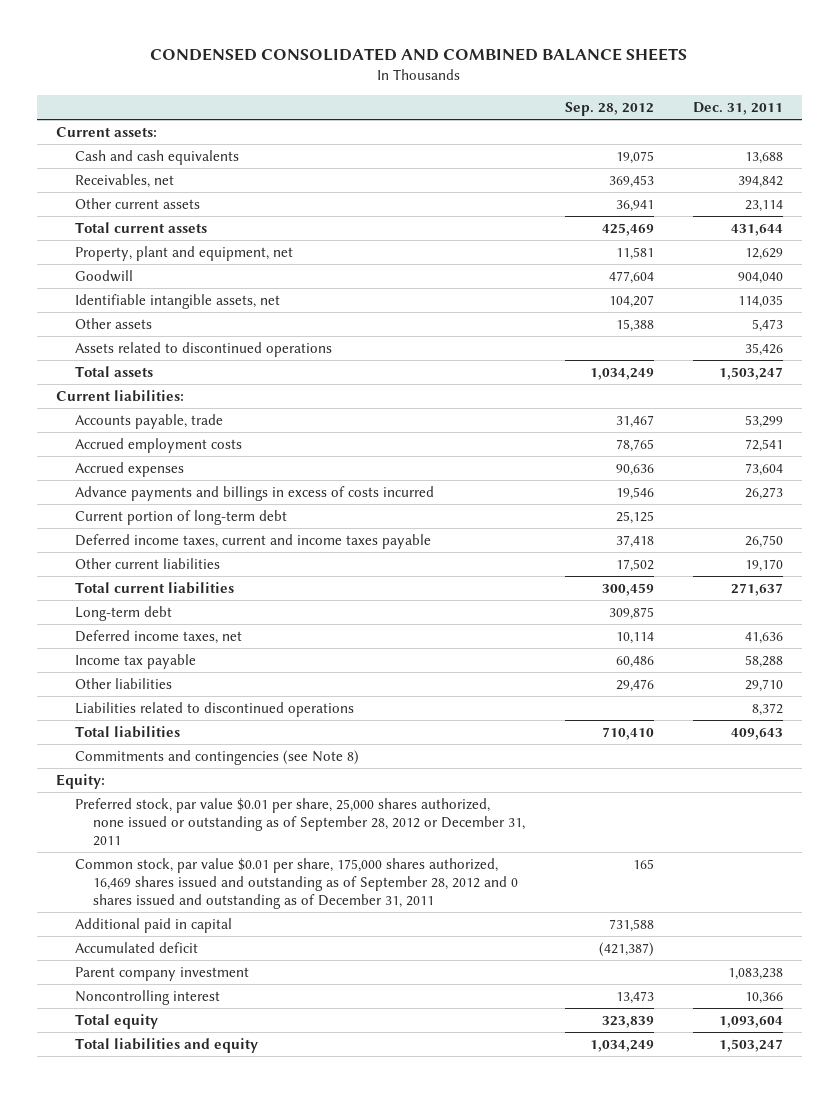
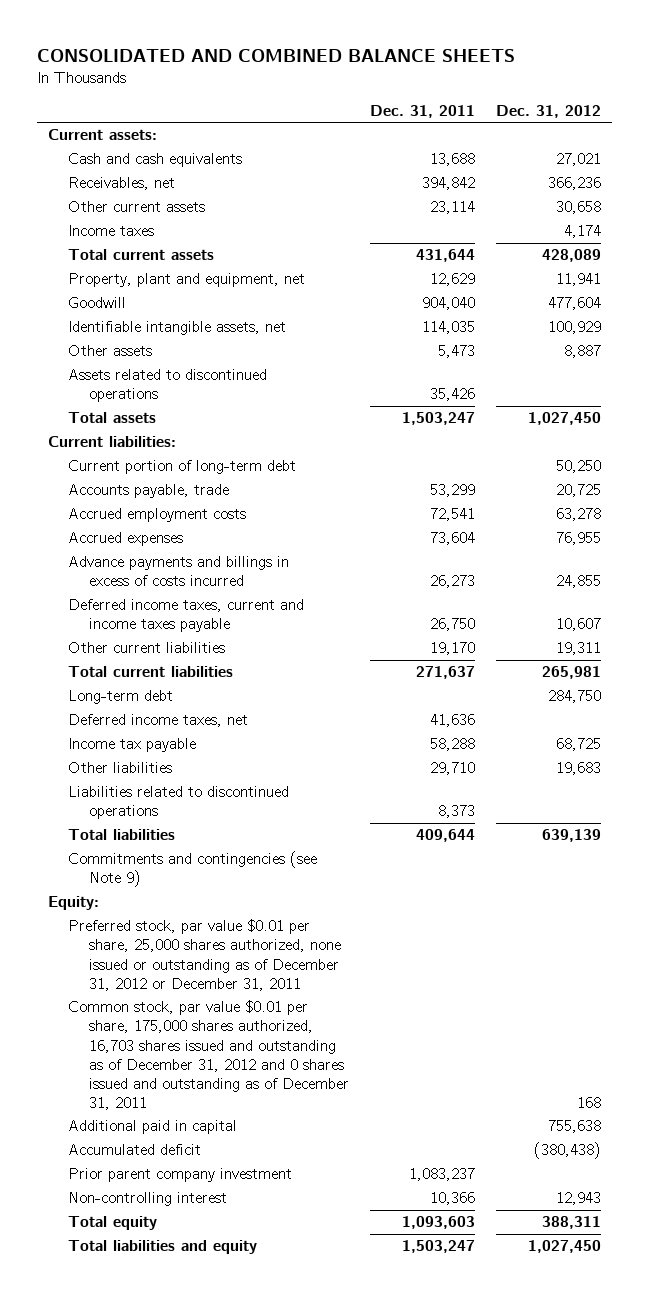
- CONDENSED CONSOLIDATED AND COMBINED BALANCE SHEETS
+ CONSOLIDATED AND COMBINED BALANCE SHEETS
- | Sep. 28, 2012 | Dec. 31, 2011
+ | Dec. 31, 2011 | Dec. 31, 2012
+ Income taxes | | 4,174
moved up: Current portion of long-term debt | | 50,250
- Liabilities related to discontinued operations | | 8,372
- Total liabilities | 710,410 | 409,643
- Commitments and contingencies (see Note 8)
+ Liabilities related to discontinued operations | 8,373 |
+ Total liabilities | 409,644 | 639,139
+ Commitments and contingencies (see Note 9)
- Preferred stock, par value $0.01 per share, 25,000 shares authorized, none issued or outstanding as of September 28, 2012 or December 31, 2011
- Common stock, par value $0.01 per share, 175,000 shares authorized, 16,469 shares issued and outstanding as of September 28, 2012 and 0 shares issued and outstanding as of December 31, 2011 | 165 |
+ Preferred stock, par value $0.01 per share, 25,000 shares authorized, none issued or outstanding as of December 31, 2012 or December 31, 2011
+ Common stock, par value $0.01 per share, 175,000 shares authorized, 16,703 shares issued and outstanding as of December 31, 2012 and 0 shares issued and outstanding as of December 31, 2011 | | 168
- Parent company investment | | 1,083,238
- Noncontrolling interest | 13,473 | 10,366
- Total equity | 323,839 | 1,093,604
+ Prior parent company investment | 1,083,237 |
+ Non-controlling interest | 10,366 | 12,943
+ Total equity | 1,093,603 | 388,311

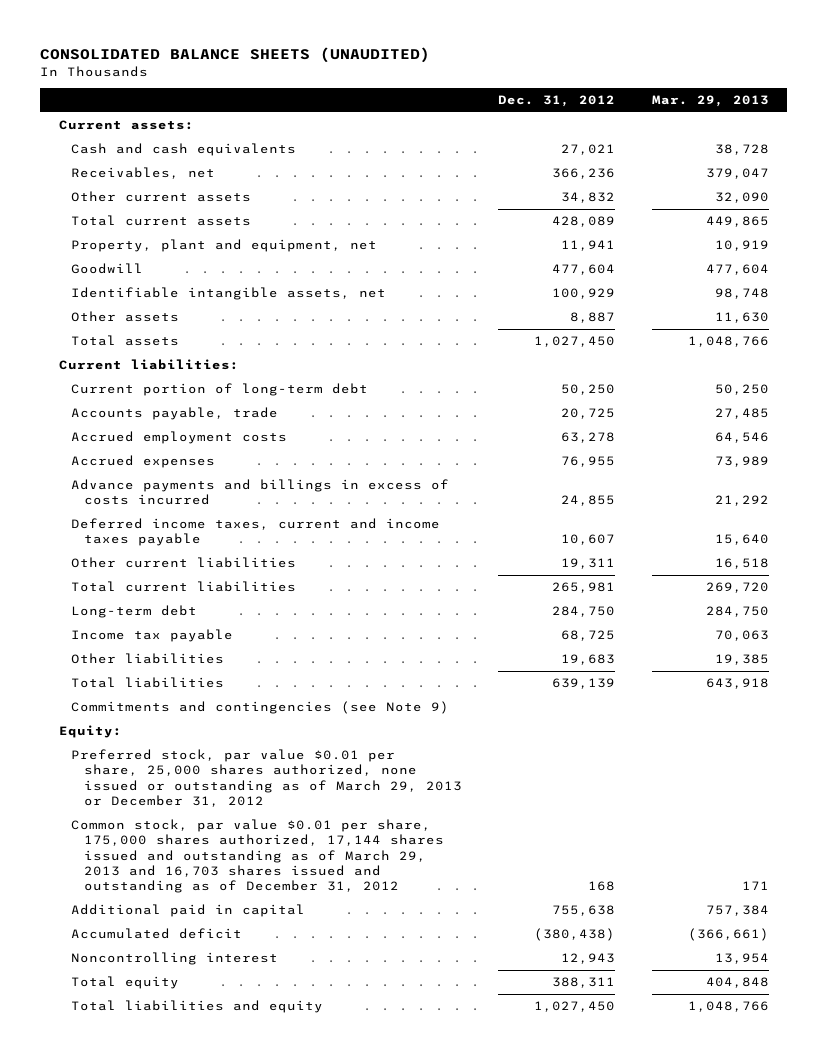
- CONSOLIDATED AND COMBINED BALANCE SHEETS
+ CONSOLIDATED BALANCE SHEETS (UNAUDITED)
- | Dec. 31, 2011 | Dec. 31, 2012
+ | Dec. 31, 2012 | Mar. 29, 2013
- Other current assets | 23,114 | 30,658
- Income taxes | | 4,174
+ Other current assets | 34,832 | 32,090
- Assets related to discontinued operations | 35,426 |
- Deferred income taxes, net | 41,636 |
- Liabilities related to discontinued operations | 8,373 |
- Preferred stock, par value $0.01 per share, 25,000 shares authorized, none issued or outstanding as of December 31, 2012 or December 31, 2011
- Common stock, par value $0.01 per share, 175,000 shares authorized, 16,703 shares issued and outstanding as of December 31, 2012 and 0 shares issued and outstanding as of December 31, 2011 | | 168
+ Preferred stock, par value $0.01 per share, 25,000 shares authorized, none issued or outstanding as of March 29, 2013 or December 31, 2012
+ Common stock, par value $0.01 per share, 175,000 shares authorized, 17,144 shares issued and outstanding as of March 29, 2013 and 16,703 shares issued and outstanding as of December 31, 2012 | 168 | 171
- Prior parent company investment | 1,083,237 |
- Non-controlling interest | 10,366 | 12,943
+ Noncontrolling interest | 12,943 | 13,954

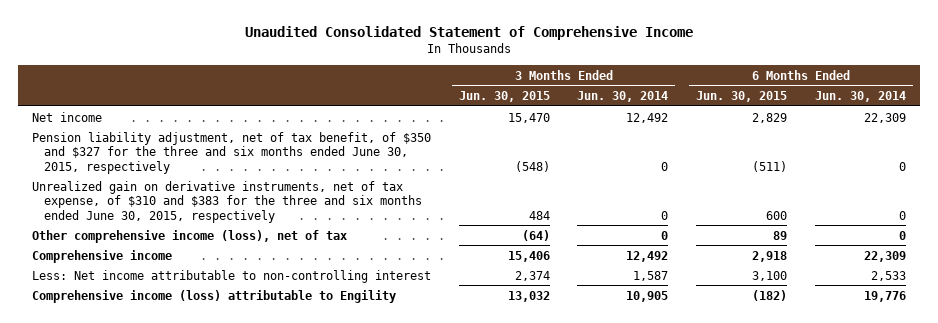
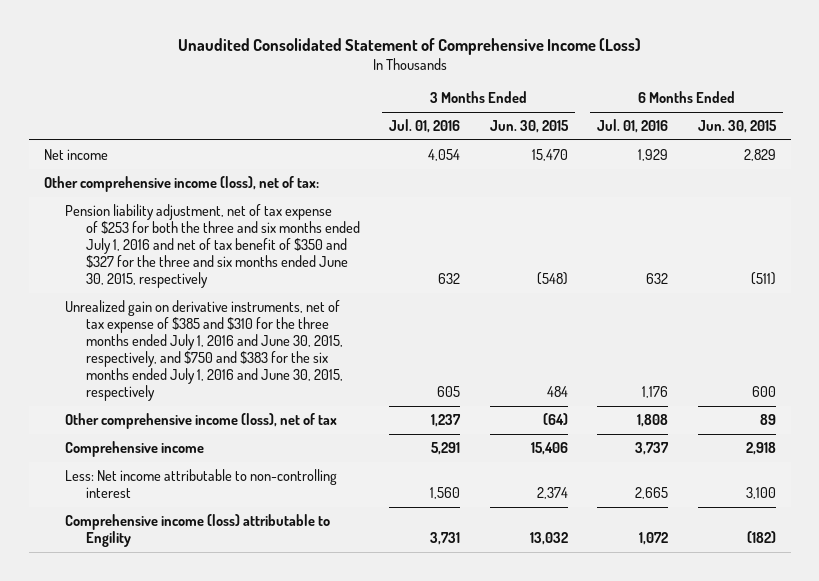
- Unaudited Consolidated Statement of Comprehensive Income
+ Unaudited Consolidated Statement of Comprehensive Income (Loss)
- | 3 Months Ended Jun. 30, 2015 | 3 Months Ended Jun. 30, 2014 | 6 Months Ended Jun. 30, 2015 | 6 Months Ended Jun. 30, 2014
+ | 3 Months Ended Jul. 01, 2016 | 3 Months Ended Jun. 30, 2015 | 6 Months Ended Jul. 01, 2016 | 6 Months Ended Jun. 30, 2015
- Pension liability adjustment, net of tax benefit, of $350 and $327 for the three and six months ended June 30, 2015, respectively | (548) | 0 | (511) | 0
- Unrealized gain on derivative instruments, net of tax expense, of $310 and $383 for the three and six months ended June 30, 2015, respectively | 484 | 0 | 600 | 0
+ Other comprehensive income (loss), net of tax:
+ Pension liability adjustment, net of tax expense of $253 for both the three and six months ended July 1, 2016 and net of tax benefit of $350 and $327 for the three and six months ended June 30, 2015, respectively | 632 | (548) | 632 | (511)
+ Unrealized gain on derivative instruments, net of tax expense of $385 and $310 for the three months ended July 1, 2016 and June 30, 2015, respectively, and $750 and $383 for the six months ended July 1, 2016 and June 30, 2015, respectively | 605 | 484 | 1,176 | 600

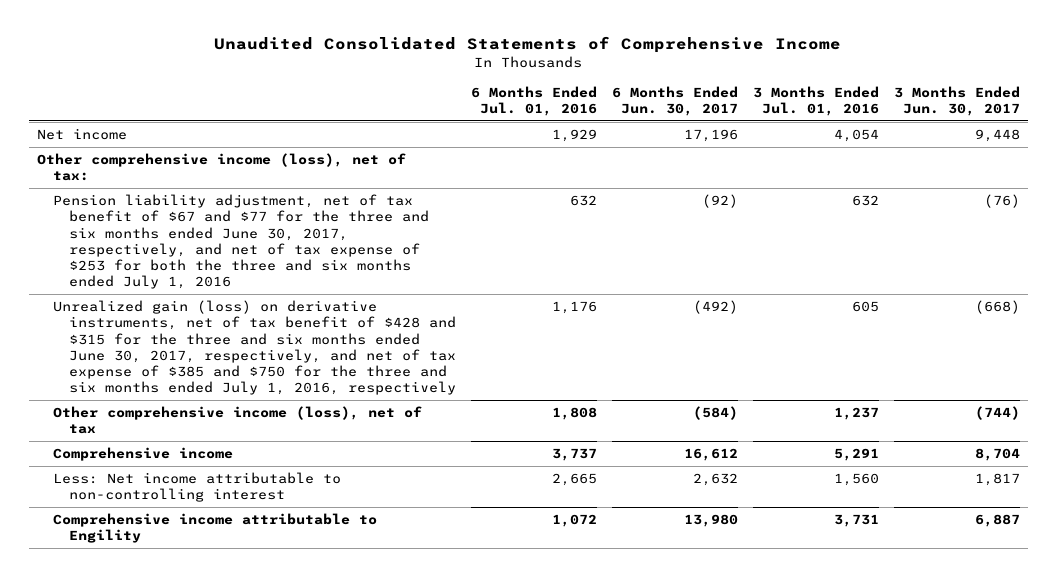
- Unaudited Consolidated Statement of Comprehensive Income (Loss)
+ Unaudited Consolidated Statements of Comprehensive Income
- | 3 Months Ended Jul. 01, 2016 | 3 Months Ended Jun. 30, 2015 | 6 Months Ended Jul. 01, 2016 | 6 Months Ended Jun. 30, 2015
+ | 6 Months Ended Jul. 01, 2016 | 6 Months Ended Jun. 30, 2017 | 3 Months Ended Jul. 01, 2016 | 3 Months Ended Jun. 30, 2017
- Pension liability adjustment, net of tax expense of $253 for both the three and six months ended July 1, 2016 and net of tax benefit of $350 and $327 for the three and six months ended June 30, 2015, respectively | 632 | (548) | 632 | (511)
- Unrealized gain on derivative instruments, net of tax expense of $385 and $310 for the three months ended July 1, 2016 and June 30, 2015, respectively, and $750 and $383 for the six months ended July 1, 2016 and June 30, 2015, respectively | 605 | 484 | 1,176 | 600
+ Pension liability adjustment, net of tax benefit of $67 and $77 for the three and six months ended June 30, 2017, respectively, and net of tax expense of $253 for both the three and six months ended July 1, 2016 | 632 | (92) | 632 | (76)
+ Unrealized gain (loss) on derivative instruments, net of tax benefit of $428 and $315 for the three and six months ended June 30, 2017, respectively, and net of tax expense of $385 and $750 for the three and six months ended July 1, 2016, respectively | 1,176 | (492) | 605 | (668)
- Comprehensive income (loss) attributable to Engility | 3,731 | 13,032 | 1,072 | (182)
+ Comprehensive income attributable to Engility | 1,072 | 13,980 | 3,731 | 6,887

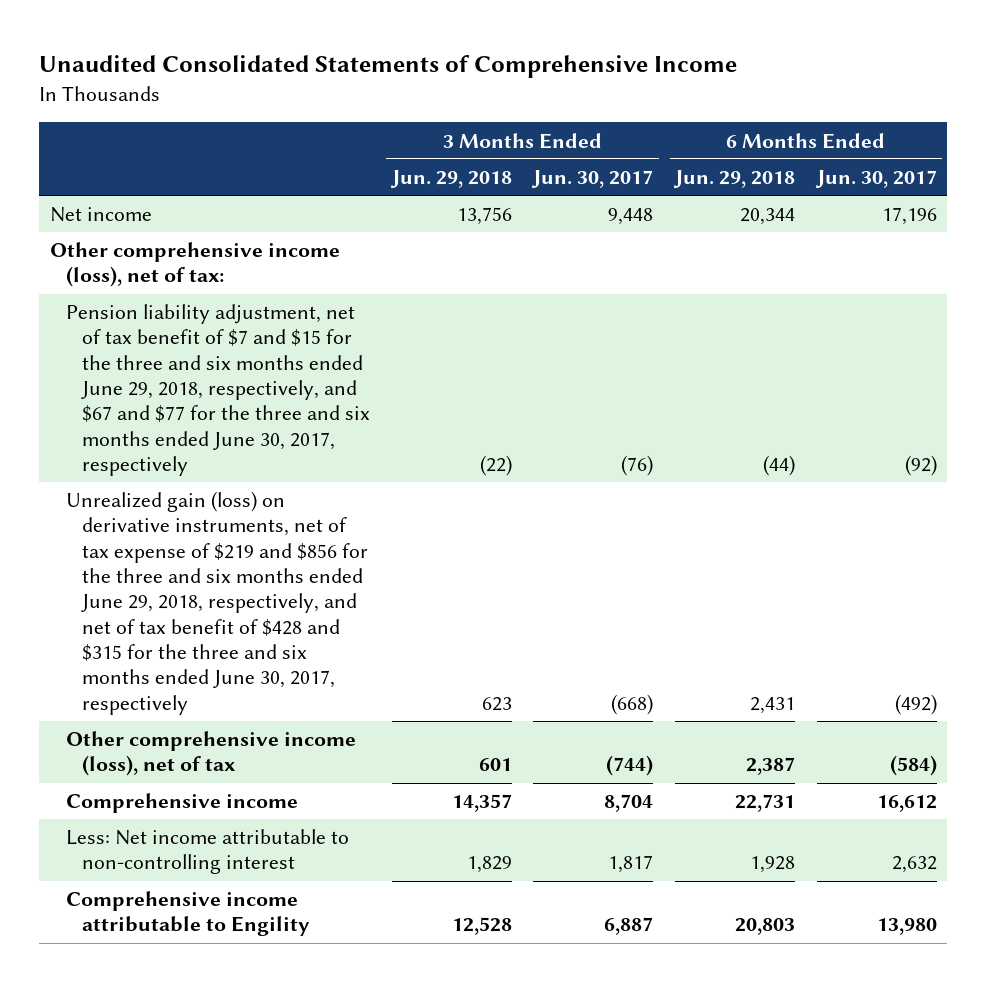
- | 6 Months Ended Jul. 01, 2016 | 6 Months Ended Jun. 30, 2017 | 3 Months Ended Jul. 01, 2016 | 3 Months Ended Jun. 30, 2017
+ | 3 Months Ended Jun. 29, 2018 | 3 Months Ended Jun. 30, 2017 | 6 Months Ended Jun. 29, 2018 | 6 Months Ended Jun. 30, 2017
- Pension liability adjustment, net of tax benefit of $67 and $77 for the three and six months ended June 30, 2017, respectively, and net of tax expense of $253 for both the three and six months ended July 1, 2016 | 632 | (92) | 632 | (76)
- Unrealized gain (loss) on derivative instruments, net of tax benefit of $428 and $315 for the three and six months ended June 30, 2017, respectively, and net of tax expense of $385 and $750 for the three and six months ended July 1, 2016, respectively | 1,176 | (492) | 605 | (668)
+ Pension liability adjustment, net of tax benefit of $7 and $15 for the three and six months ended June 29, 2018, respectively, and $67 and $77 for the three and six months ended June 30, 2017, respectively | (22) | (76) | (44) | (92)
+ Unrealized gain (loss) on derivative instruments, net of tax expense of $219 and $856 for the three and six months ended June 29, 2018, respectively, and net of tax benefit of $428 and $315 for the three and six months ended June 30, 2017, respectively | 623 | (668) | 2,431 | (492)

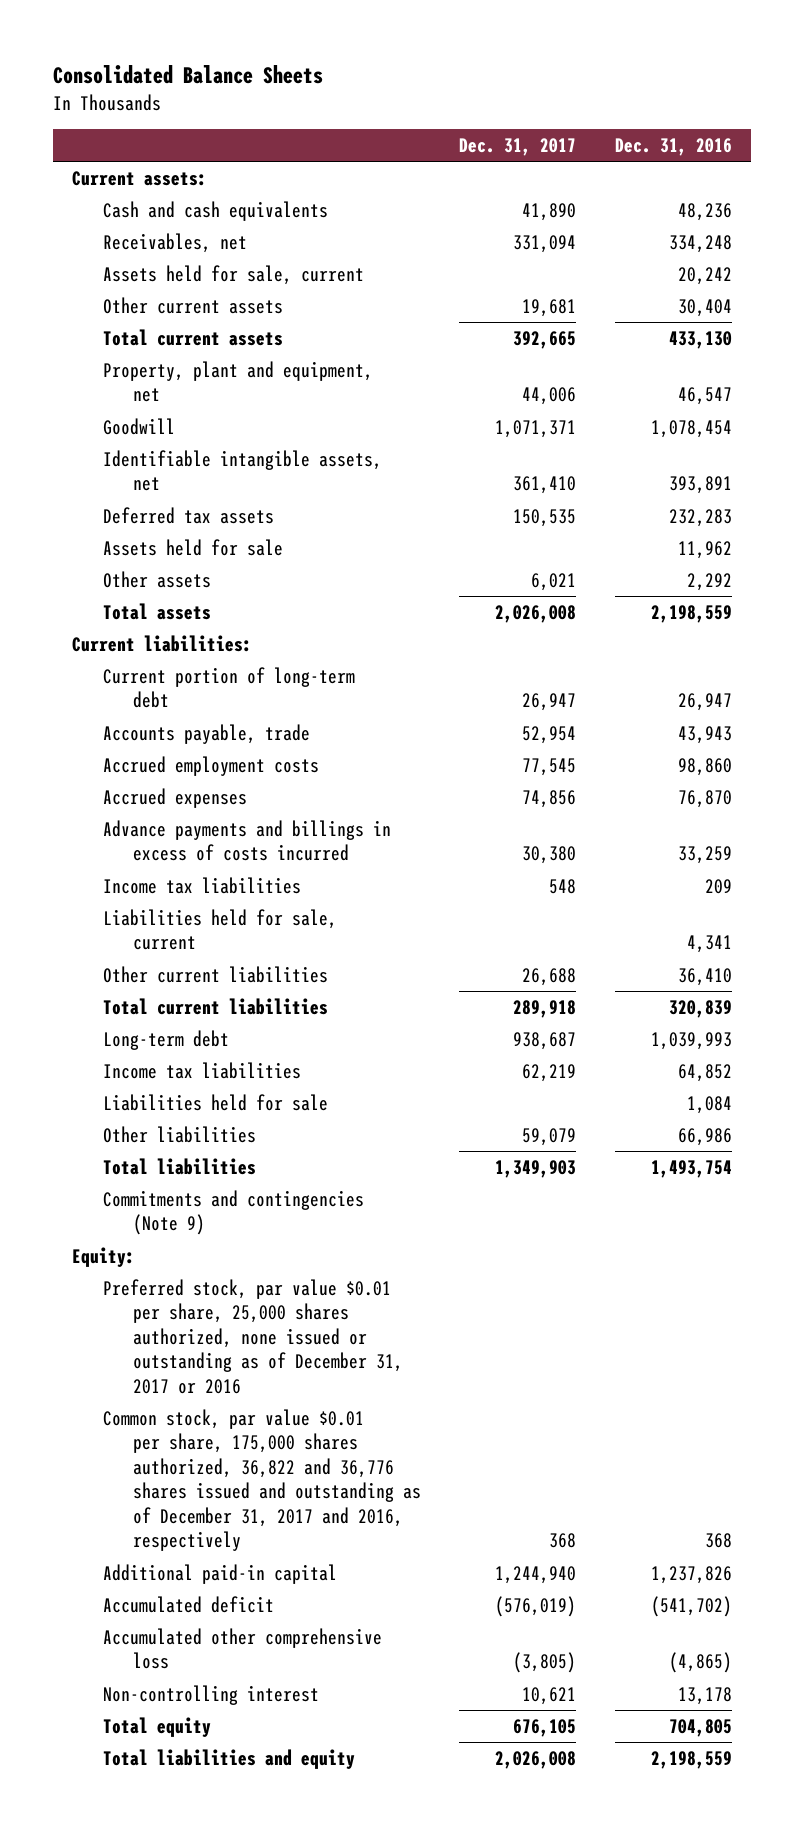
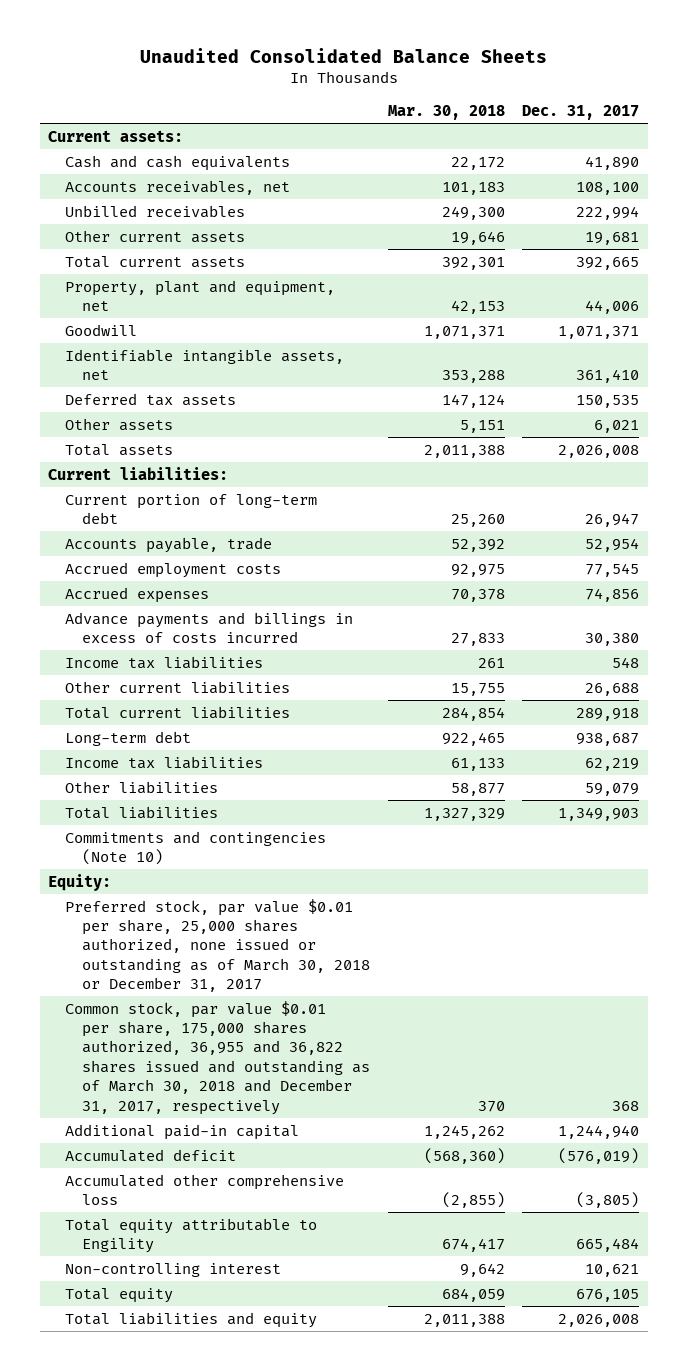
- Consolidated Balance Sheets
+ Unaudited Consolidated Balance Sheets
- | Dec. 31, 2017 | Dec. 31, 2016
+ | Mar. 30, 2018 | Dec. 31, 2017
- Receivables, net | 331,094 | 334,248
- Assets held for sale, current | | 20,242
+ Accounts receivables, net | 101,183 | 108,100
+ Unbilled receivables | 249,300 | 222,994
- Assets held for sale | | 11,962
- Liabilities held for sale, current | | 4,341
- Liabilities held for sale | | 1,084
- Commitments and contingencies (Note 9)
+ Commitments and contingencies (Note 10)
- Preferred stock, par value $0.01 per share, 25,000 shares authorized, none issued or outstanding as of December 31, 2017 or 2016
- Common stock, par value $0.01 per share, 175,000 shares authorized, 36,822 and 36,776 shares issued and outstanding as of December 31, 2017 and 2016, respectively | 368 | 368
+ Preferred stock, par value $0.01 per share, 25,000 shares authorized, none issued or outstanding as of March 30, 2018 or December 31, 2017
+ Common stock, par value $0.01 per share, 175,000 shares authorized, 36,955 and 36,822 shares issued and outstanding as of March 30, 2018 and December 31, 2017, respectively | 370 | 368
+ Total equity attributable to Engility | 674,417 | 665,484

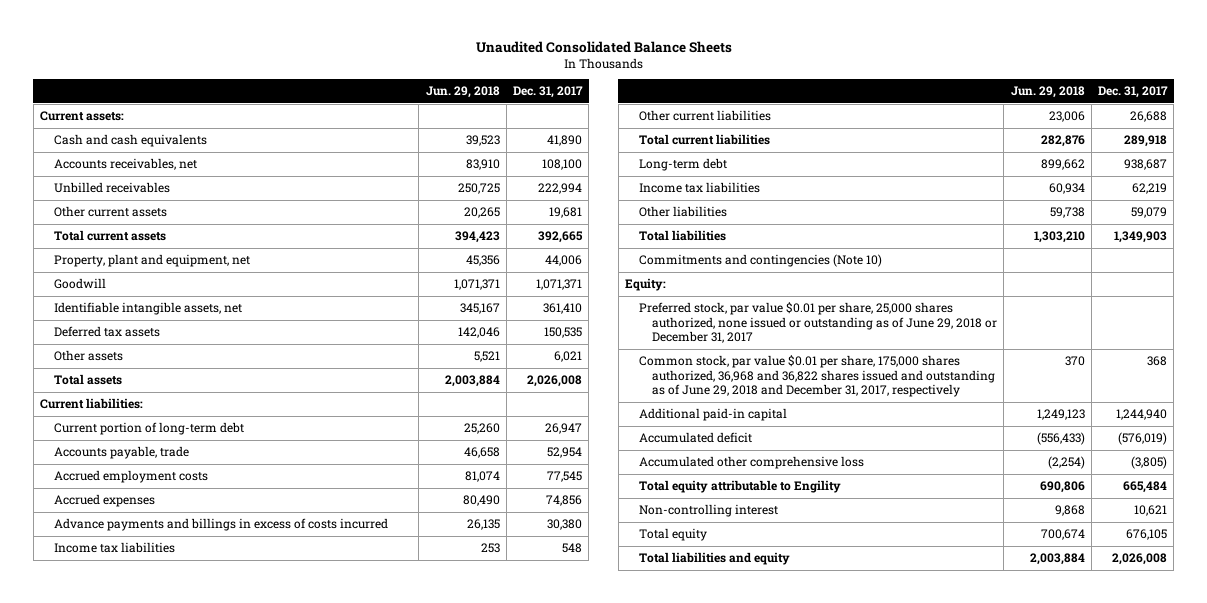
- | Mar. 30, 2018 | Dec. 31, 2017
+ | Jun. 29, 2018 | Dec. 31, 2017
- Preferred stock, par value $0.01 per share, 25,000 shares authorized, none issued or outstanding as of March 30, 2018 or December 31, 2017
- Common stock, par value $0.01 per share, 175,000 shares authorized, 36,955 and 36,822 shares issued and outstanding as of March 30, 2018 and December 31, 2017, respectively | 370 | 368
+ Preferred stock, par value $0.01 per share, 25,000 shares authorized, none issued or outstanding as of June 29, 2018 or December 31, 2017
+ Common stock, par value $0.01 per share, 175,000 shares authorized, 36,968 and 36,822 shares issued and outstanding as of June 29, 2018 and December 31, 2017, respectively | 370 | 368

